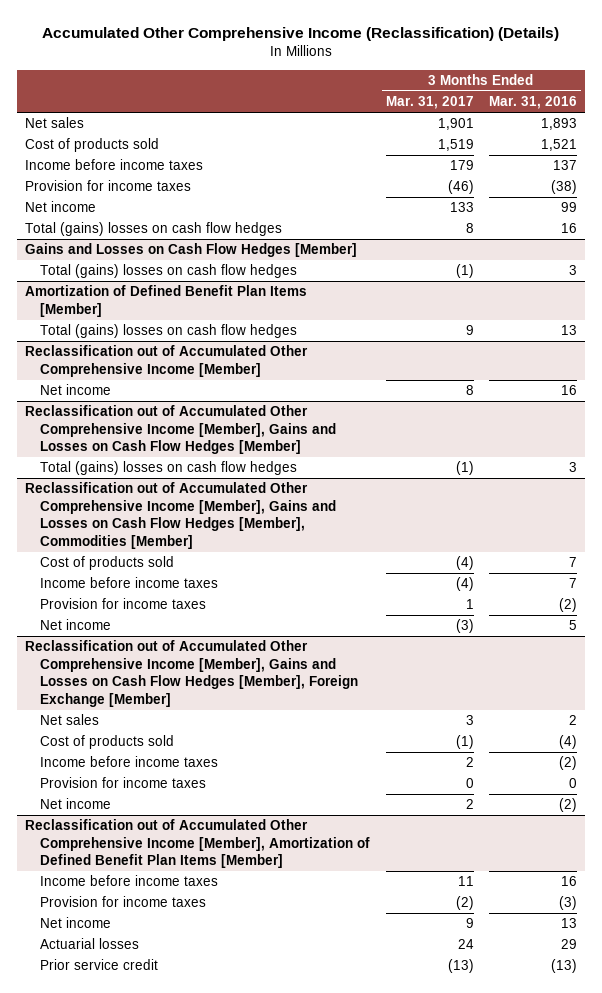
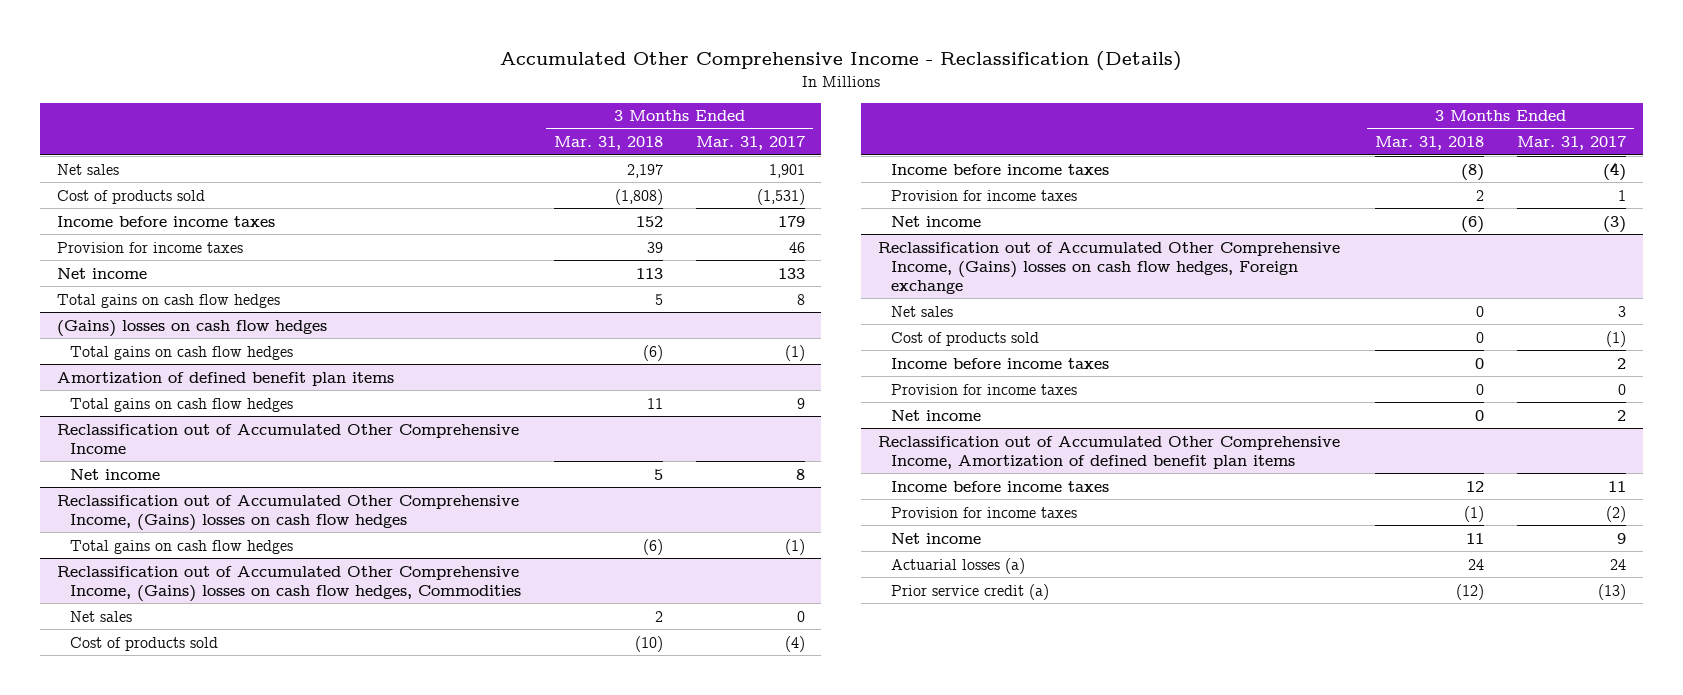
- Accumulated Other Comprehensive Income (Reclassification) (Details)
+ Accumulated Other Comprehensive Income - Reclassification (Details)
- | 3 Months Ended Mar. 31, 2017 | 3 Months Ended Mar. 31, 2016
+ | 3 Months Ended Mar. 31, 2018 | 3 Months Ended Mar. 31, 2017
- Cost of products sold | 1,519 | 1,521
+ Cost of products sold | (1,808) | (1,531)
- Provision for income taxes | (46) | (38)
+ Provision for income taxes | 39 | 46
- Total (gains) losses on cash flow hedges | 8 | 16
- Gains and Losses on Cash Flow Hedges [Member]
- Total (gains) losses on cash flow hedges | (1) | 3
- Amortization of Defined Benefit Plan Items [Member]
- Total (gains) losses on cash flow hedges | 9 | 13
- Reclassification out of Accumulated Other Comprehensive Income [Member]
+ Total gains on cash flow hedges | 5 | 8
+ (Gains) losses on cash flow hedges
+ Total gains on cash flow hedges | (6) | (1)
+ Amortization of defined benefit plan items
+ Total gains on cash flow hedges | 11 | 9
+ Reclassification out of Accumulated Other Comprehensive Income
- Reclassification out of Accumulated Other Comprehensive Income [Member], Gains and Losses on Cash Flow Hedges [Member]
- Total (gains) losses on cash flow hedges | (1) | 3
- Reclassification out of Accumulated Other Comprehensive Income [Member], Gains and Losses on Cash Flow Hedges [Member], Commodities [Member]
+ Reclassification out of Accumulated Other Comprehensive Income, (Gains) losses on cash flow hedges
+ Total gains on cash flow hedges | (6) | (1)
+ Reclassification out of Accumulated Other Comprehensive Income, (Gains) losses on cash flow hedges, Commodities
+ Net sales | 2 | 0
- Reclassification out of Accumulated Other Comprehensive Income [Member], Gains and Losses on Cash Flow Hedges [Member], Foreign Exchange [Member]
+ Reclassification out of Accumulated Other Comprehensive Income, (Gains) losses on cash flow hedges, Foreign exchange
- Reclassification out of Accumulated Other Comprehensive Income [Member], Amortization of Defined Benefit Plan Items [Member]
+ Reclassification out of Accumulated Other Comprehensive Income, Amortization of defined benefit plan items
- Actuarial losses | 24 | 29
- Prior service credit | (13) | (13)
+ Actuarial losses (a) | 24 | 24
+ Prior service credit (a) | (12) | (13)

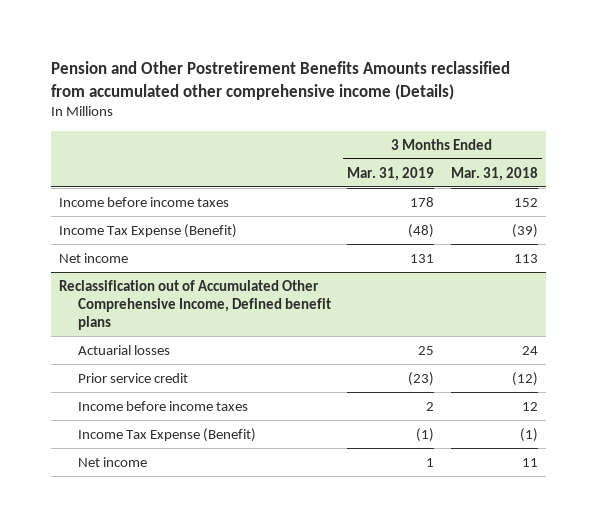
- Accumulated Other Comprehensive Income - Reclassification (Details)
+ Pension and Other Postretirement Benefits Amounts reclassified from accumulated other comprehensive income (Details)
- | 3 Months Ended Mar. 31, 2018 | 3 Months Ended Mar. 31, 2017
+ | 3 Months Ended Mar. 31, 2019 | 3 Months Ended Mar. 31, 2018
- Net sales | 2,197 | 1,901
- Cost of products sold | (1,808) | (1,531)
- Provision for income taxes | 39 | 46
+ Income Tax Expense (Benefit) | (48) | (39)
- Total gains on cash flow hedges | 5 | 8
- (Gains) losses on cash flow hedges
- Total gains on cash flow hedges | (6) | (1)
- Amortization of defined benefit plan items
- Total gains on cash flow hedges | 11 | 9
- Reclassification out of Accumulated Other Comprehensive Income
- Net income | 5 | 8
- Reclassification out of Accumulated Other Comprehensive Income, (Gains) losses on cash flow hedges
- Total gains on cash flow hedges | (6) | (1)
- Reclassification out of Accumulated Other Comprehensive Income, (Gains) losses on cash flow hedges, Commodities
- Net sales | 2 | 0
- Cost of products sold | (10) | (4)
- Income before income taxes | (8) | (4)
- Provision for income taxes | 2 | 1
- Net income | (6) | (3)
- Reclassification out of Accumulated Other Comprehensive Income, (Gains) losses on cash flow hedges, Foreign exchange
- Net sales | 0 | 3
- Cost of products sold | 0 | (1)
- Income before income taxes | 0 | 2
- Provision for income taxes | 0 | 0
- Net income | 0 | 2
- Reclassification out of Accumulated Other Comprehensive Income, Amortization of defined benefit plan items
+ Reclassification out of Accumulated Other Comprehensive Income, Defined benefit plans
+ Actuarial losses | 25 | 24
+ Prior service credit | (23) | (12)
- Provision for income taxes | (1) | (2)
+ Income Tax Expense (Benefit) | (1) | (1)
- Actuarial losses (a) | 24 | 24
- Prior service credit (a) | (12) | (13)

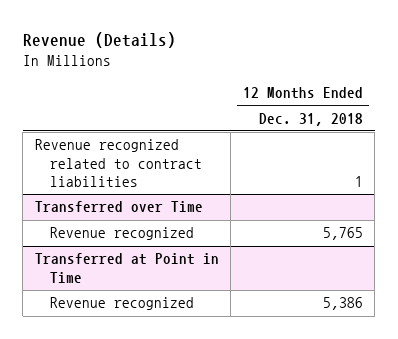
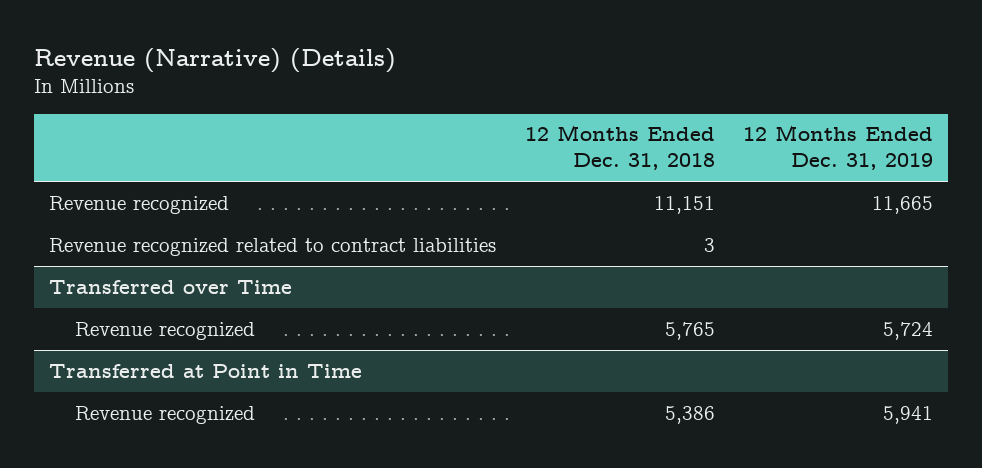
- Revenue (Details)
+ Revenue (Narrative) (Details)
- | 12 Months Ended Dec. 31, 2018
+ | 12 Months Ended Dec. 31, 2018 | 12 Months Ended Dec. 31, 2019
- Revenue recognized related to contract liabilities | 1
+ Revenue recognized | 11,151 | 11,665
+ Revenue recognized related to contract liabilities | 3 |

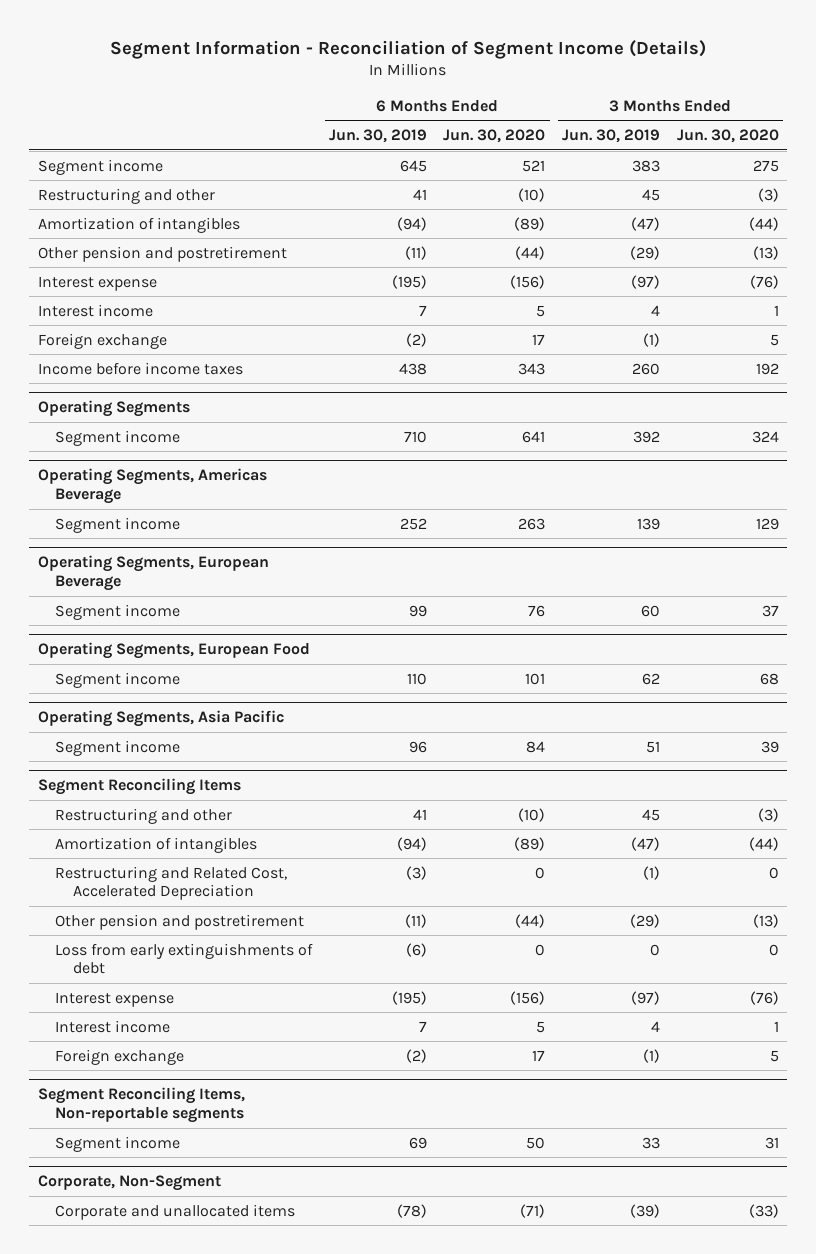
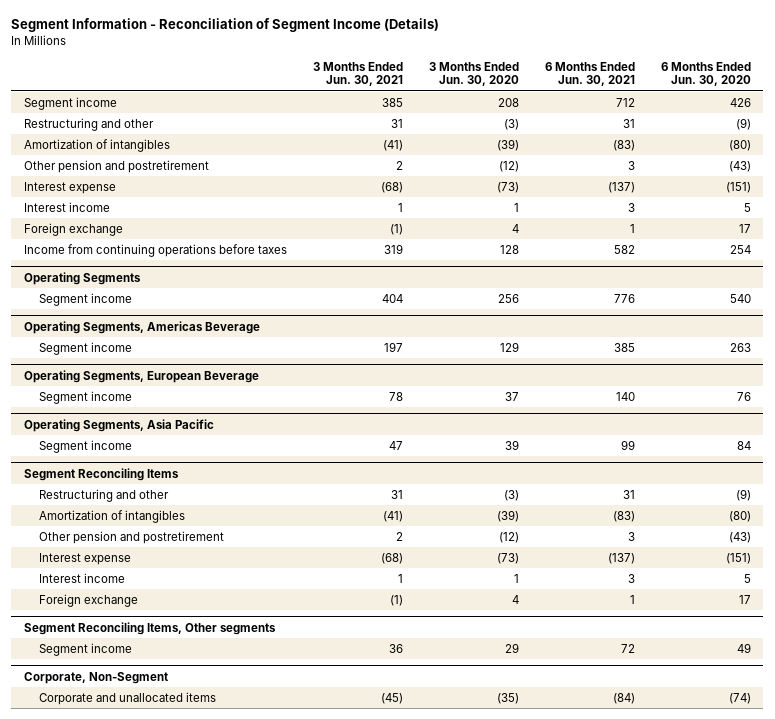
- | 6 Months Ended Jun. 30, 2019 | 6 Months Ended Jun. 30, 2020 | 3 Months Ended Jun. 30, 2019 | 3 Months Ended Jun. 30, 2020
+ | 3 Months Ended Jun. 30, 2021 | 3 Months Ended Jun. 30, 2020 | 6 Months Ended Jun. 30, 2021 | 6 Months Ended Jun. 30, 2020
- Segment income | 645 | 521 | 383 | 275
- Restructuring and other | 41 | (10) | 45 | (3)
- Amortization of intangibles | (94) | (89) | (47) | (44)
- Other pension and postretirement | (11) | (44) | (29) | (13)
- Interest expense | (195) | (156) | (97) | (76)
+ Segment income | 385 | 208 | 712 | 426
+ Restructuring and other | 31 | (3) | 31 | (9)
+ Amortization of intangibles | (41) | (39) | (83) | (80)
+ Other pension and postretirement | 2 | (12) | 3 | (43)
+ Interest expense | (68) | (73) | (137) | (151)
- Foreign exchange | (2) | 17 | (1) | 5
- Income before income taxes | 438 | 343 | 260 | 192
+ Foreign exchange | (1) | 4 | 1 | 17
+ Income from continuing operations before taxes | 319 | 128 | 582 | 254
@ Operating Segments
- Segment income | 710 | 641 | 392 | 324
+ Segment income | 404 | 256 | 776 | 540
- Operating Segments, European Food
- Segment income | 110 | 101 | 62 | 68
@ Segment Reconciling Items
- Restructuring and other | 41 | (10) | 45 | (3)
- Amortization of intangibles | (94) | (89) | (47) | (44)
- Restructuring and Related Cost, Accelerated Depreciation | (3) | 0 | (1) | 0
- Other pension and postretirement | (11) | (44) | (29) | (13)
- Loss from early extinguishments of debt | (6) | 0 | 0 | 0
- Interest expense | (195) | (156) | (97) | (76)
+ Restructuring and other | 31 | (3) | 31 | (9)
+ Amortization of intangibles | (41) | (39) | (83) | (80)
+ Other pension and postretirement | 2 | (12) | 3 | (43)
+ Interest expense | (68) | (73) | (137) | (151)
- Foreign exchange | (2) | 17 | (1) | 5
- Segment Reconciling Items, Non-reportable segments
- Segment income | 69 | 50 | 33 | 31
@ Segment Reconciling Items
+ Foreign exchange | (1) | 4 | 1 | 17
+ Segment Reconciling Items, Other segments
+ Segment income | 36 | 29 | 72 | 49
@ Corporate, Non-Segment
- Corporate and unallocated items | (78) | (71) | (39) | (33)
+ Corporate and unallocated items | (45) | (35) | (84) | (74)

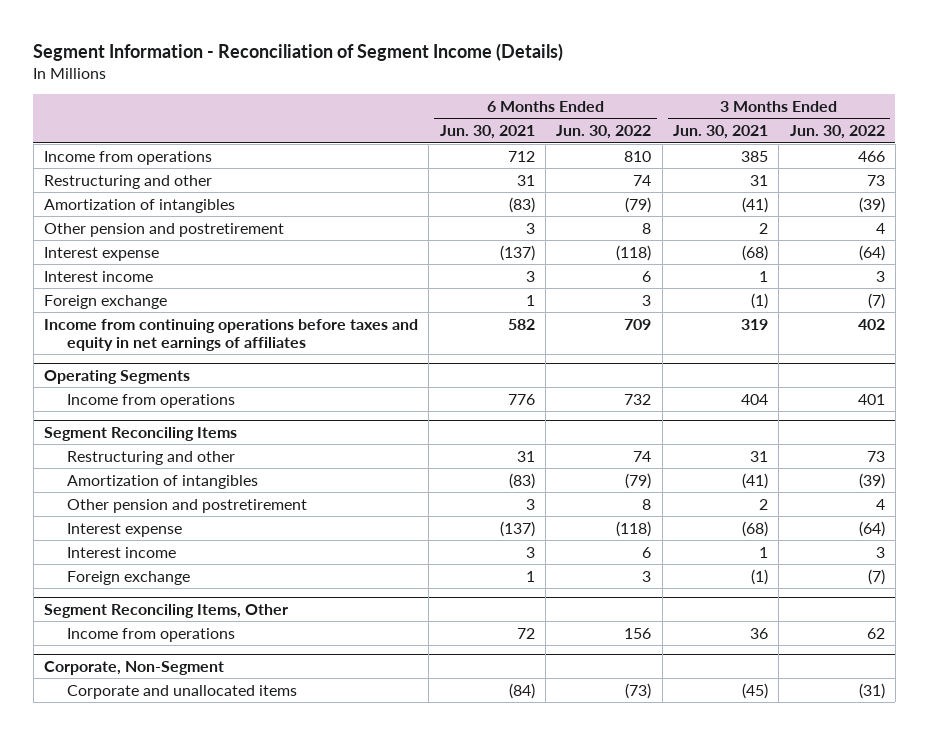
- | 3 Months Ended Jun. 30, 2021 | 3 Months Ended Jun. 30, 2020 | 6 Months Ended Jun. 30, 2021 | 6 Months Ended Jun. 30, 2020
+ | 6 Months Ended Jun. 30, 2021 | 6 Months Ended Jun. 30, 2022 | 3 Months Ended Jun. 30, 2021 | 3 Months Ended Jun. 30, 2022
- Segment income | 385 | 208 | 712 | 426
+ Income from operations | 712 | 810 | 385 | 466
- Income from continuing operations before taxes | 319 | 128 | 582 | 254
+ Income from continuing operations before taxes and equity in net earnings of affiliates | 582 | 709 | 319 | 402
@ Operating Segments
- Segment income | 404 | 256 | 776 | 540
- Operating Segments, Americas Beverage
- Segment income | 197 | 129 | 385 | 263
- Operating Segments, European Beverage
- Segment income | 78 | 37 | 140 | 76
- Operating Segments, Asia Pacific
- Segment income | 47 | 39 | 99 | 84
@ Operating Segments
+ Income from operations | 776 | 732 | 404 | 401
- Segment Reconciling Items, Other segments
- Segment income | 36 | 29 | 72 | 49
+ Segment Reconciling Items, Other
+ Income from operations | 72 | 156 | 36 | 62

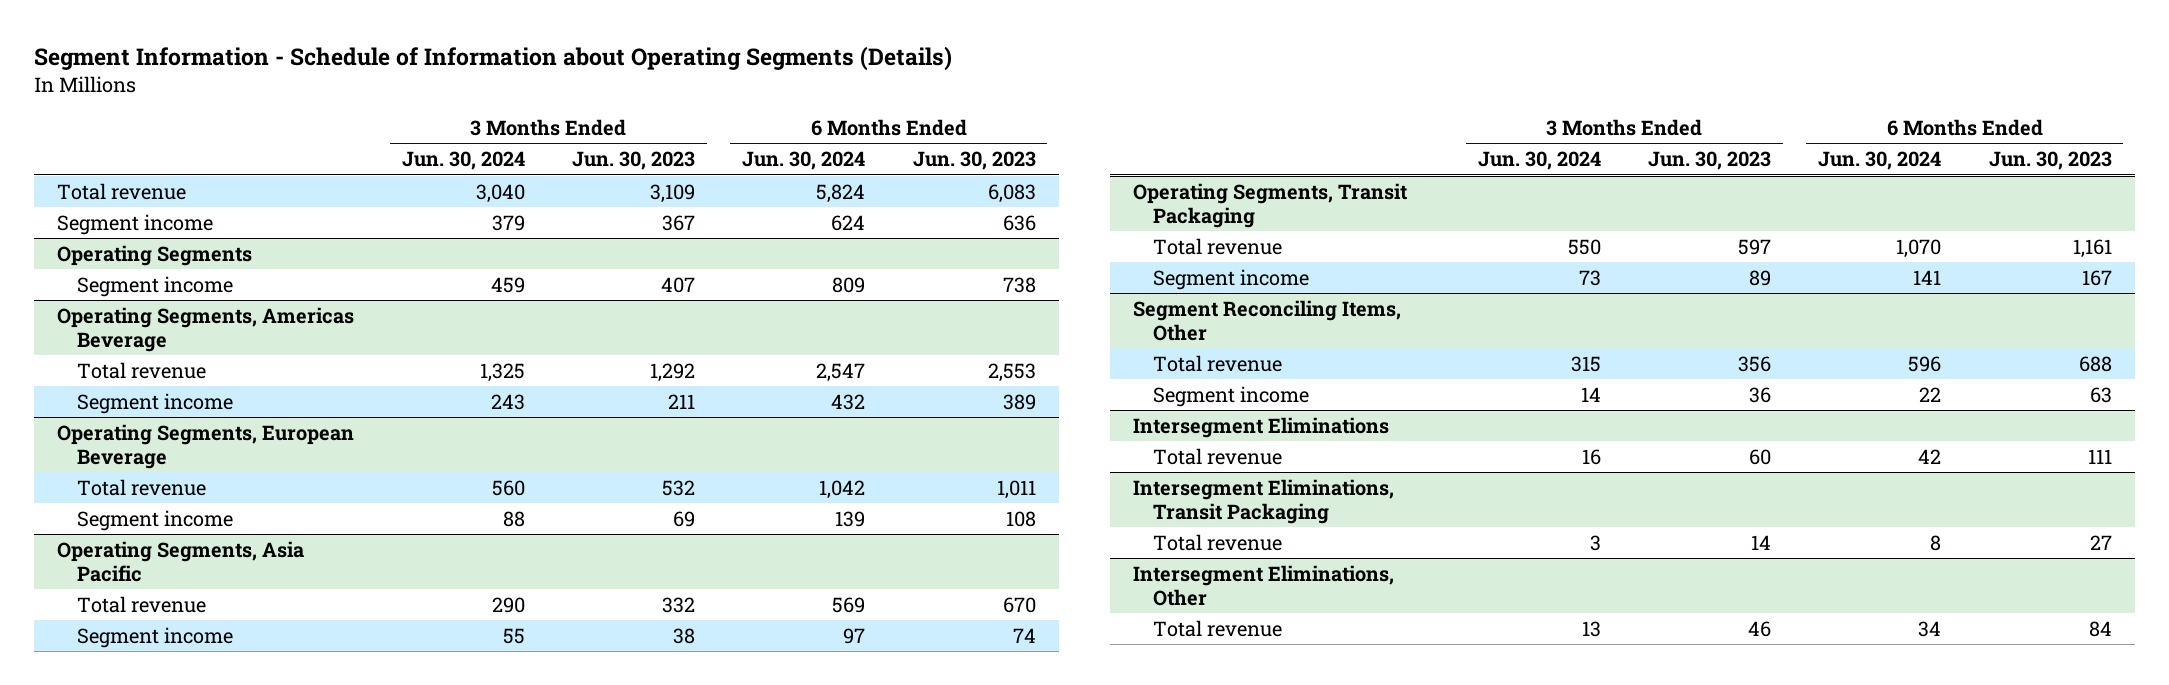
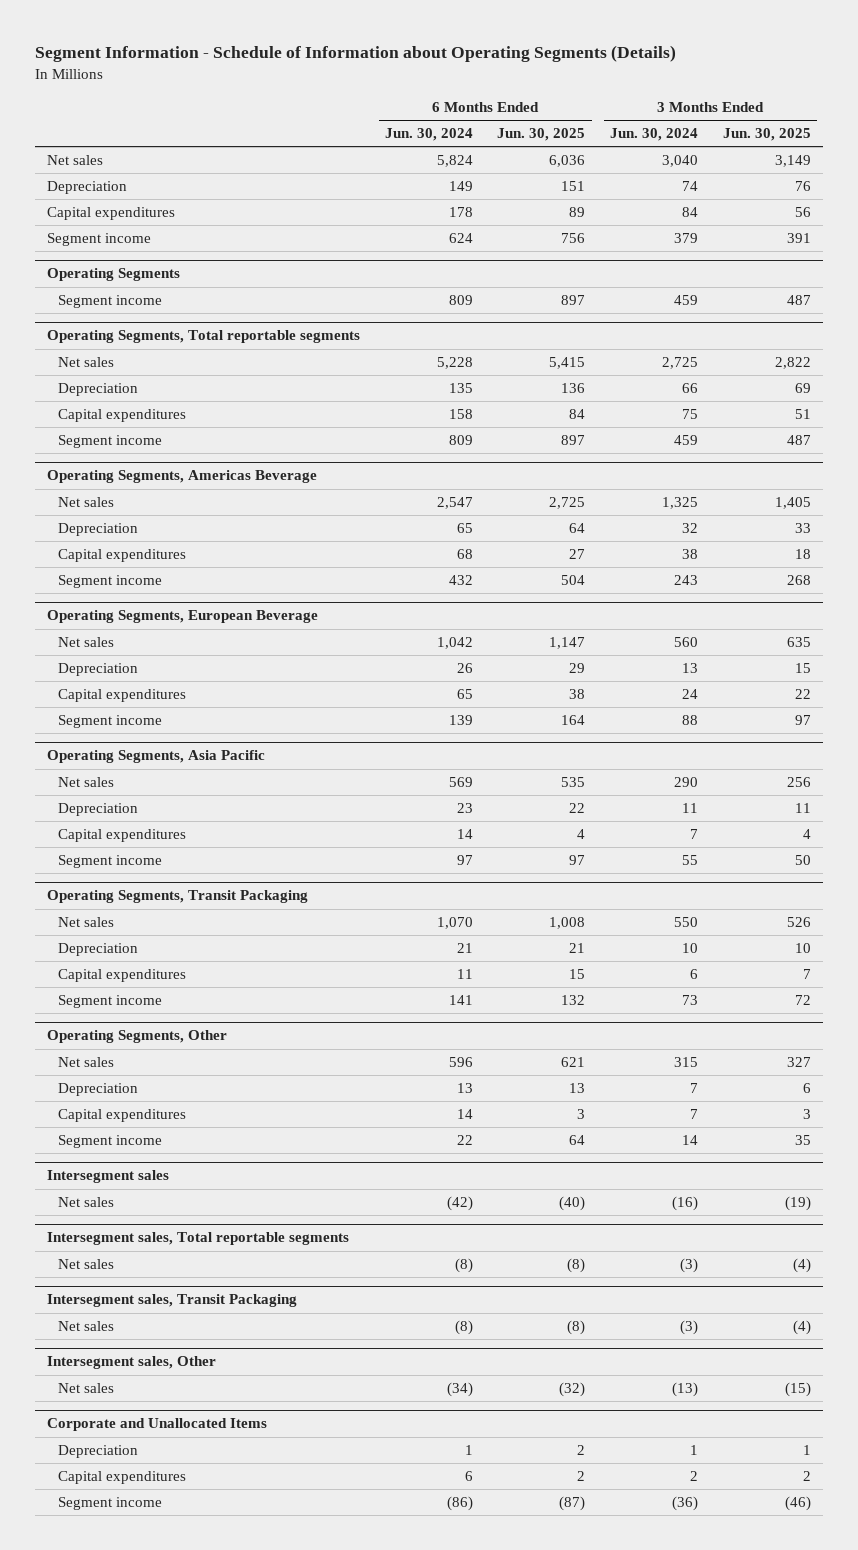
- | 3 Months Ended Jun. 30, 2024 | 3 Months Ended Jun. 30, 2023 | 6 Months Ended Jun. 30, 2024 | 6 Months Ended Jun. 30, 2023
+ | 6 Months Ended Jun. 30, 2024 | 6 Months Ended Jun. 30, 2025 | 3 Months Ended Jun. 30, 2024 | 3 Months Ended Jun. 30, 2025
- Total revenue | 3,040 | 3,109 | 5,824 | 6,083
+ Net sales | 5,824 | 6,036 | 3,040 | 3,149
+ Depreciation | 149 | 151 | 74 | 76
+ Capital expenditures | 178 | 89 | 84 | 56
+ Operating Segments, Total reportable segments
+ Net sales | 5,228 | 5,415 | 2,725 | 2,822
+ Depreciation | 135 | 136 | 66 | 69
+ Capital expenditures | 158 | 84 | 75 | 51
+ Segment income | 809 | 897 | 459 | 487
@ Operating Segments, Americas Beverage
- Total revenue | 1,325 | 1,292 | 2,547 | 2,553
+ Net sales | 2,547 | 2,725 | 1,325 | 1,405
+ Depreciation | 65 | 64 | 32 | 33
+ Capital expenditures | 68 | 27 | 38 | 18
@ Operating Segments, European Beverage
- Total revenue | 560 | 532 | 1,042 | 1,011
+ Net sales | 1,042 | 1,147 | 560 | 635
+ Depreciation | 26 | 29 | 13 | 15
+ Capital expenditures | 65 | 38 | 24 | 22
@ Operating Segments, Asia Pacific
- Total revenue | 290 | 332 | 569 | 670
+ Net sales | 569 | 535 | 290 | 256
+ Depreciation | 23 | 22 | 11 | 11
+ Capital expenditures | 14 | 4 | 7 | 4
@ Operating Segments, Transit Packaging
- Total revenue | 550 | 597 | 1,070 | 1,161
+ Net sales | 1,070 | 1,008 | 550 | 526
+ Depreciation | 21 | 21 | 10 | 10
+ Capital expenditures | 11 | 15 | 6 | 7
- Segment Reconciling Items, Other
- Total revenue | 315 | 356 | 596 | 688
+ Operating Segments, Other
+ Net sales | 596 | 621 | 315 | 327
+ Depreciation | 13 | 13 | 7 | 6
+ Capital expenditures | 14 | 3 | 7 | 3
- Intersegment Eliminations
- Total revenue | 16 | 60 | 42 | 111
- Intersegment Eliminations, Transit Packaging
- Total revenue | 3 | 14 | 8 | 27
- Intersegment Eliminations, Other
- Total revenue | 13 | 46 | 34 | 84
+ Intersegment sales
+ Net sales | (42) | (40) | (16) | (19)
+ Intersegment sales, Total reportable segments
+ Net sales | (8) | (8) | (3) | (4)
+ Intersegment sales, Transit Packaging
+ Net sales | (8) | (8) | (3) | (4)
+ Intersegment sales, Other
+ Net sales | (34) | (32) | (13) | (15)
+ Corporate and Unallocated Items
+ Depreciation | 1 | 2 | 1 | 1
+ Capital expenditures | 6 | 2 | 2 | 2
+ Segment income | (86) | (87) | (36) | (46)

